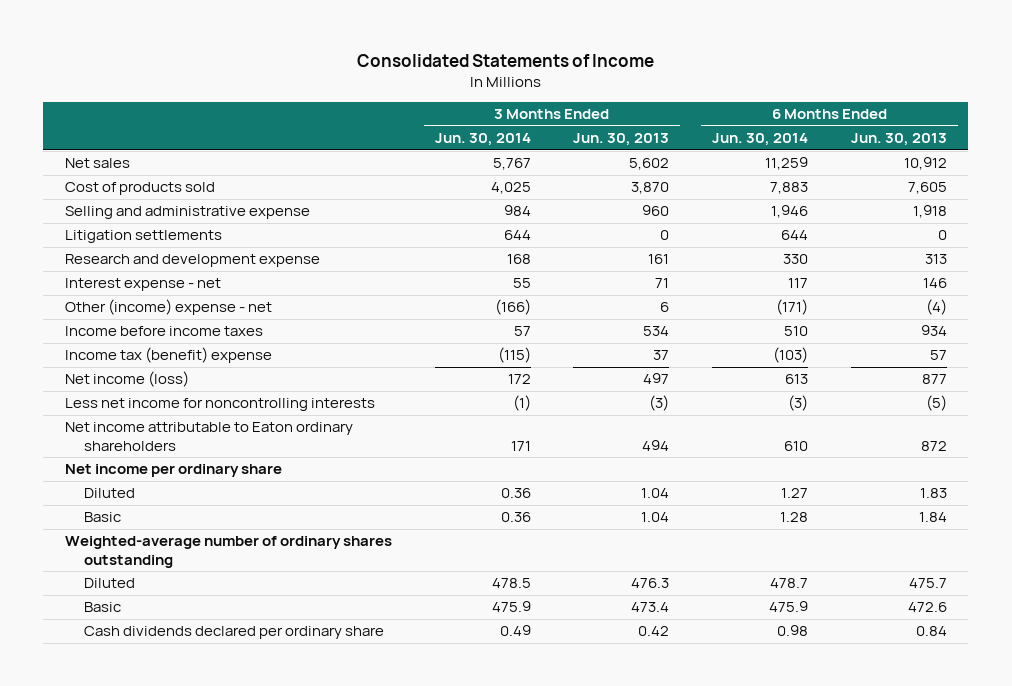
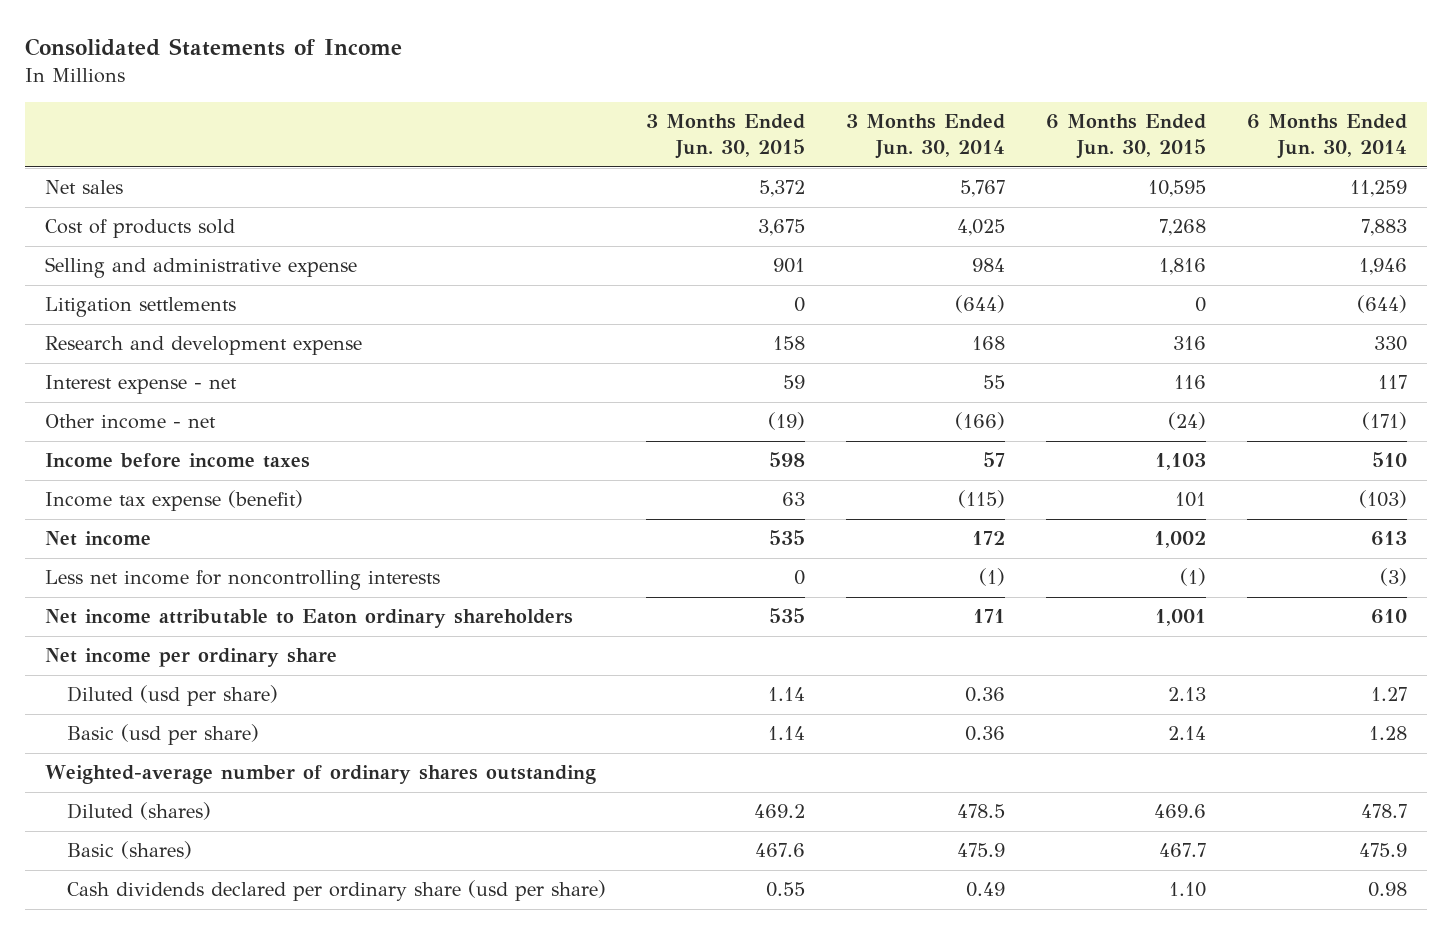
- | 3 Months Ended Jun. 30, 2014 | 3 Months Ended Jun. 30, 2013 | 6 Months Ended Jun. 30, 2014 | 6 Months Ended Jun. 30, 2013
+ | 3 Months Ended Jun. 30, 2015 | 3 Months Ended Jun. 30, 2014 | 6 Months Ended Jun. 30, 2015 | 6 Months Ended Jun. 30, 2014
- Litigation settlements | 644 | 0 | 644 | 0
+ Litigation settlements | 0 | (644) | 0 | (644)
- Other (income) expense - net | (166) | 6 | (171) | (4)
+ Other income - net | (19) | (166) | (24) | (171)
- Income tax (benefit) expense | (115) | 37 | (103) | 57
- Net income (loss) | 172 | 497 | 613 | 877
+ Income tax expense (benefit) | 63 | (115) | 101 | (103)
+ Net income | 535 | 172 | 1,002 | 613
- Diluted | 0.36 | 1.04 | 1.27 | 1.83
- Basic | 0.36 | 1.04 | 1.28 | 1.84
+ Diluted (usd per share) | 1.14 | 0.36 | 2.13 | 1.27
+ Basic (usd per share) | 1.14 | 0.36 | 2.14 | 1.28
- Diluted | 478.5 | 476.3 | 478.7 | 475.7
- Basic | 475.9 | 473.4 | 475.9 | 472.6
- Cash dividends declared per ordinary share | 0.49 | 0.42 | 0.98 | 0.84
+ Diluted (shares) | 469.2 | 478.5 | 469.6 | 478.7
+ Basic (shares) | 467.6 | 475.9 | 467.7 | 475.9
+ Cash dividends declared per ordinary share (usd per share) | 0.55 | 0.49 | 1.10 | 0.98

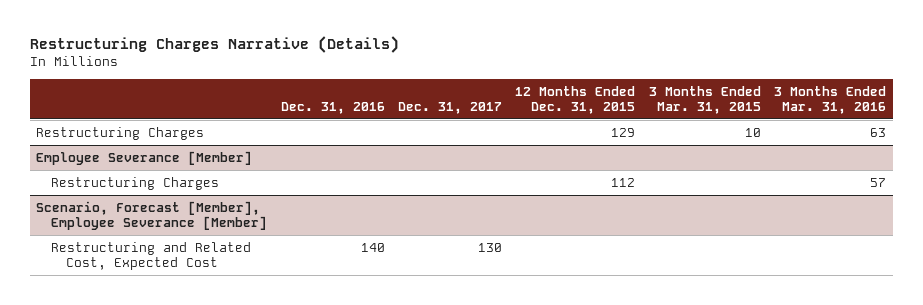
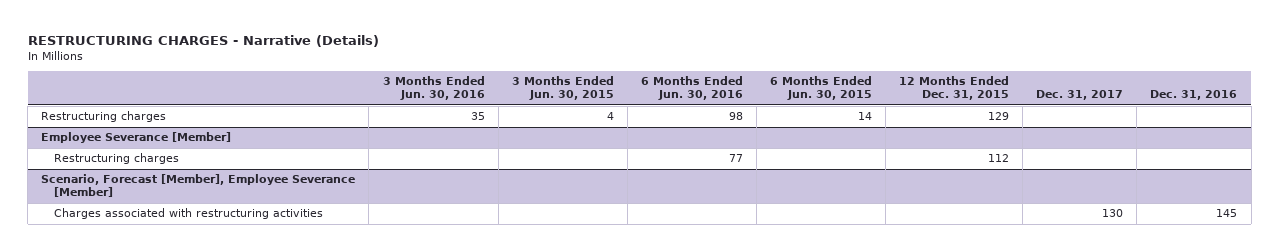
- Restructuring Charges Narrative (Details)
+ RESTRUCTURING CHARGES - Narrative (Details)
- | Dec. 31, 2016 | Dec. 31, 2017 | 12 Months Ended Dec. 31, 2015 | 3 Months Ended Mar. 31, 2015 | 3 Months Ended Mar. 31, 2016
+ | 3 Months Ended Jun. 30, 2016 | 3 Months Ended Jun. 30, 2015 | 6 Months Ended Jun. 30, 2016 | 6 Months Ended Jun. 30, 2015 | 12 Months Ended Dec. 31, 2015 | Dec. 31, 2017 | Dec. 31, 2016
- Restructuring Charges | | | 129 | 10 | 63
+ Restructuring charges | 35 | 4 | 98 | 14 | 129 | |
@ Employee Severance [Member]
- Restructuring Charges | | | 112 | | 57
+ Restructuring charges | | | 77 | | 112 | |
@ Scenario, Forecast [Member], Employee Severance [Member]
- Restructuring and Related Cost, Expected Cost | 140 | 130 | | |
+ Charges associated with restructuring activities | | | | | | 130 | 145

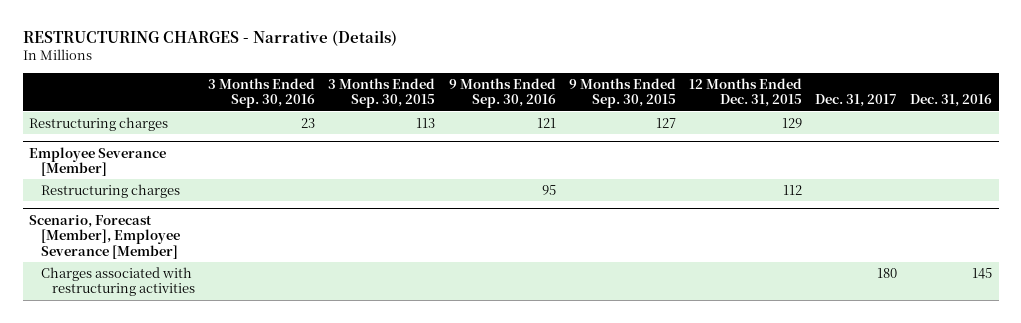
- | 3 Months Ended Jun. 30, 2016 | 3 Months Ended Jun. 30, 2015 | 6 Months Ended Jun. 30, 2016 | 6 Months Ended Jun. 30, 2015 | 12 Months Ended Dec. 31, 2015 | Dec. 31, 2017 | Dec. 31, 2016
+ | 3 Months Ended Sep. 30, 2016 | 3 Months Ended Sep. 30, 2015 | 9 Months Ended Sep. 30, 2016 | 9 Months Ended Sep. 30, 2015 | 12 Months Ended Dec. 31, 2015 | Dec. 31, 2017 | Dec. 31, 2016
@ Scenario, Forecast [Member], Employee Severance [Member]
- Charges associated with restructuring activities | | | | | | 130 | 145
+ Charges associated with restructuring activities | | | | | | 180 | 145

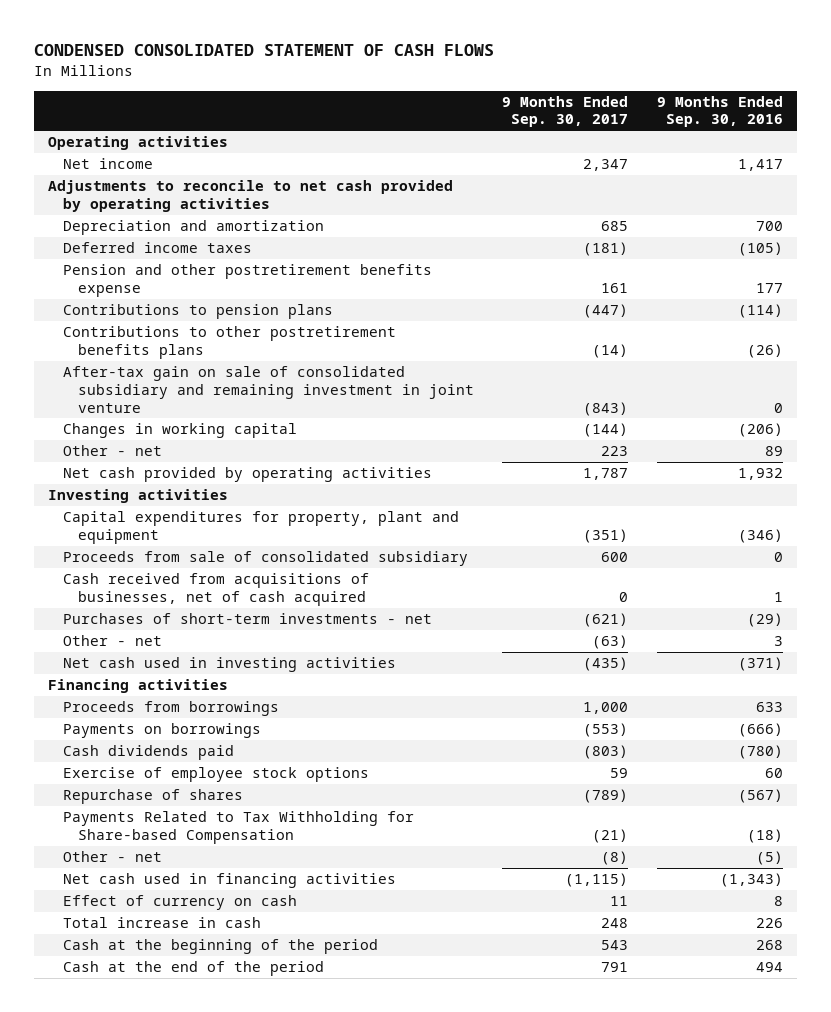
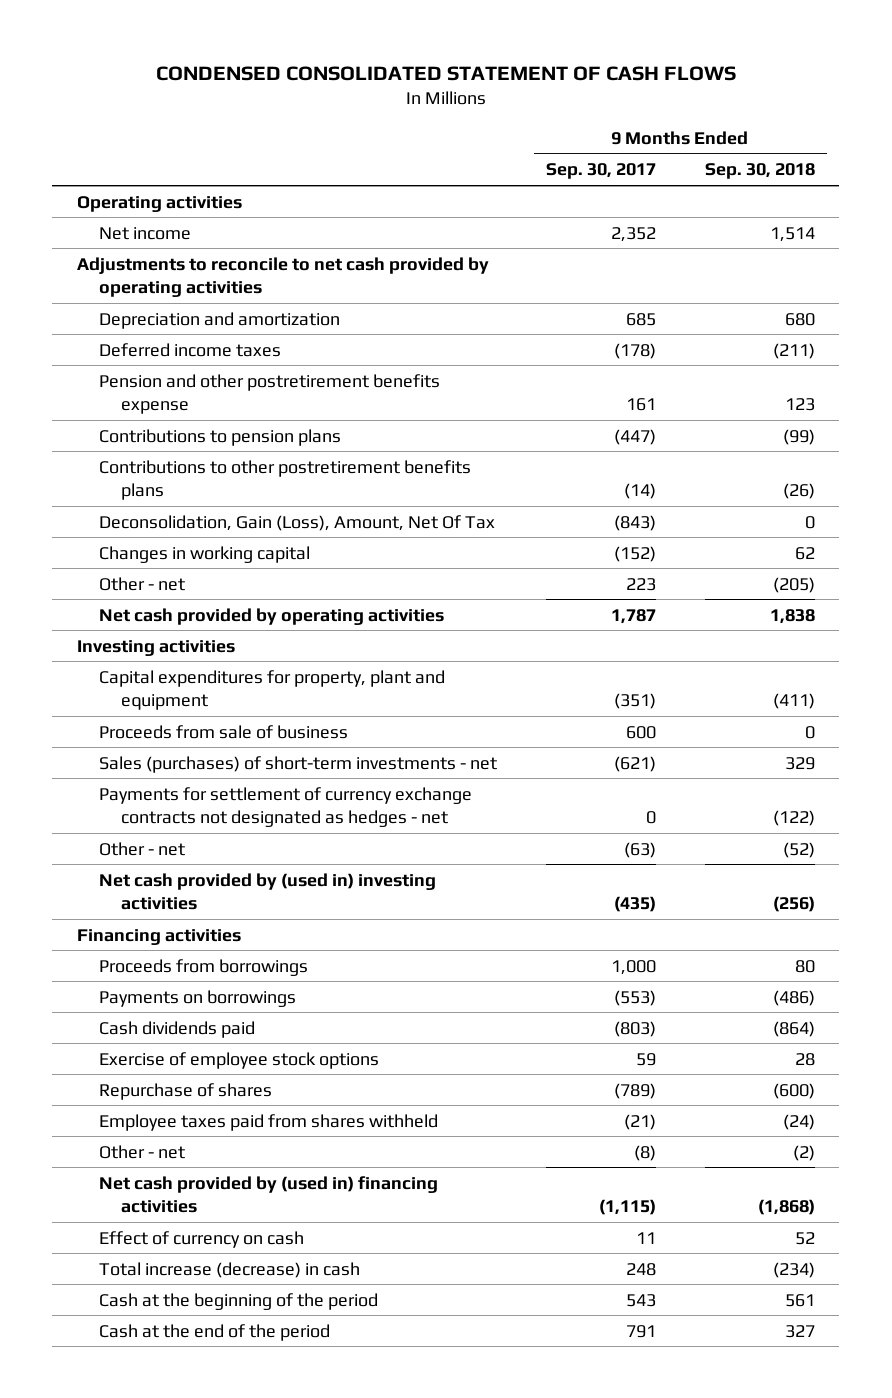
- | 9 Months Ended Sep. 30, 2017 | 9 Months Ended Sep. 30, 2016
+ | 9 Months Ended Sep. 30, 2017 | 9 Months Ended Sep. 30, 2018
- Net income | 2,347 | 1,417
+ Net income | 2,352 | 1,514
- Deferred income taxes | (181) | (105)
+ Deferred income taxes | (178) | (211)
- After-tax gain on sale of consolidated subsidiary and remaining investment in joint venture | (843) | 0
- Changes in working capital | (144) | (206)
+ Deconsolidation, Gain (Loss), Amount, Net Of Tax | (843) | 0
+ Changes in working capital | (152) | 62
- Proceeds from sale of consolidated subsidiary | 600 | 0
- Cash received from acquisitions of businesses, net of cash acquired | 0 | 1
- Purchases of short-term investments - net | (621) | (29)
+ Proceeds from sale of business | 600 | 0
+ Sales (purchases) of short-term investments - net | (621) | 329
+ Payments for settlement of currency exchange contracts not designated as hedges - net | 0 | (122)
- Net cash used in investing activities | (435) | (371)
+ Net cash provided by (used in) investing activities | (435) | (256)
- Payments Related to Tax Withholding for Share-based Compensation | (21) | (18)
+ Employee taxes paid from shares withheld | (21) | (24)
- Net cash used in financing activities | (1,115) | (1,343)
+ Net cash provided by (used in) financing activities | (1,115) | (1,868)
- Total increase in cash | 248 | 226
+ Total increase (decrease) in cash | 248 | (234)

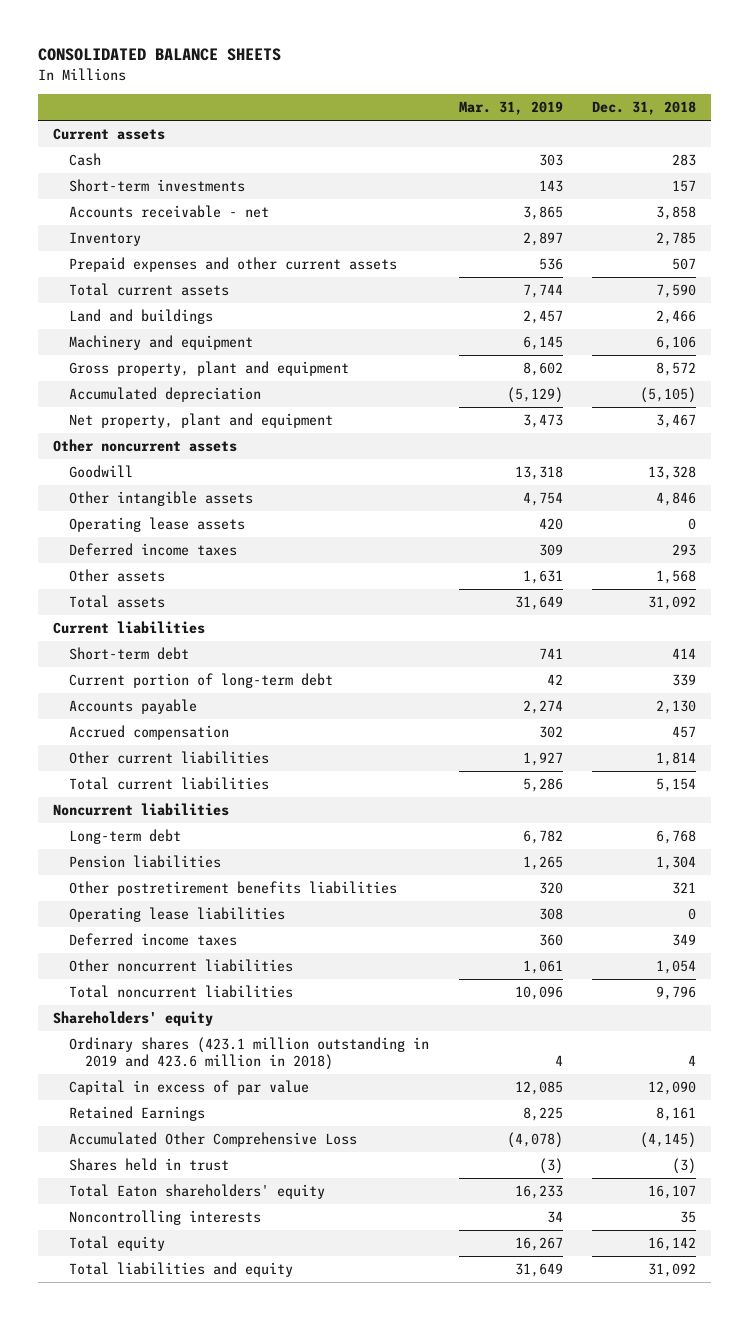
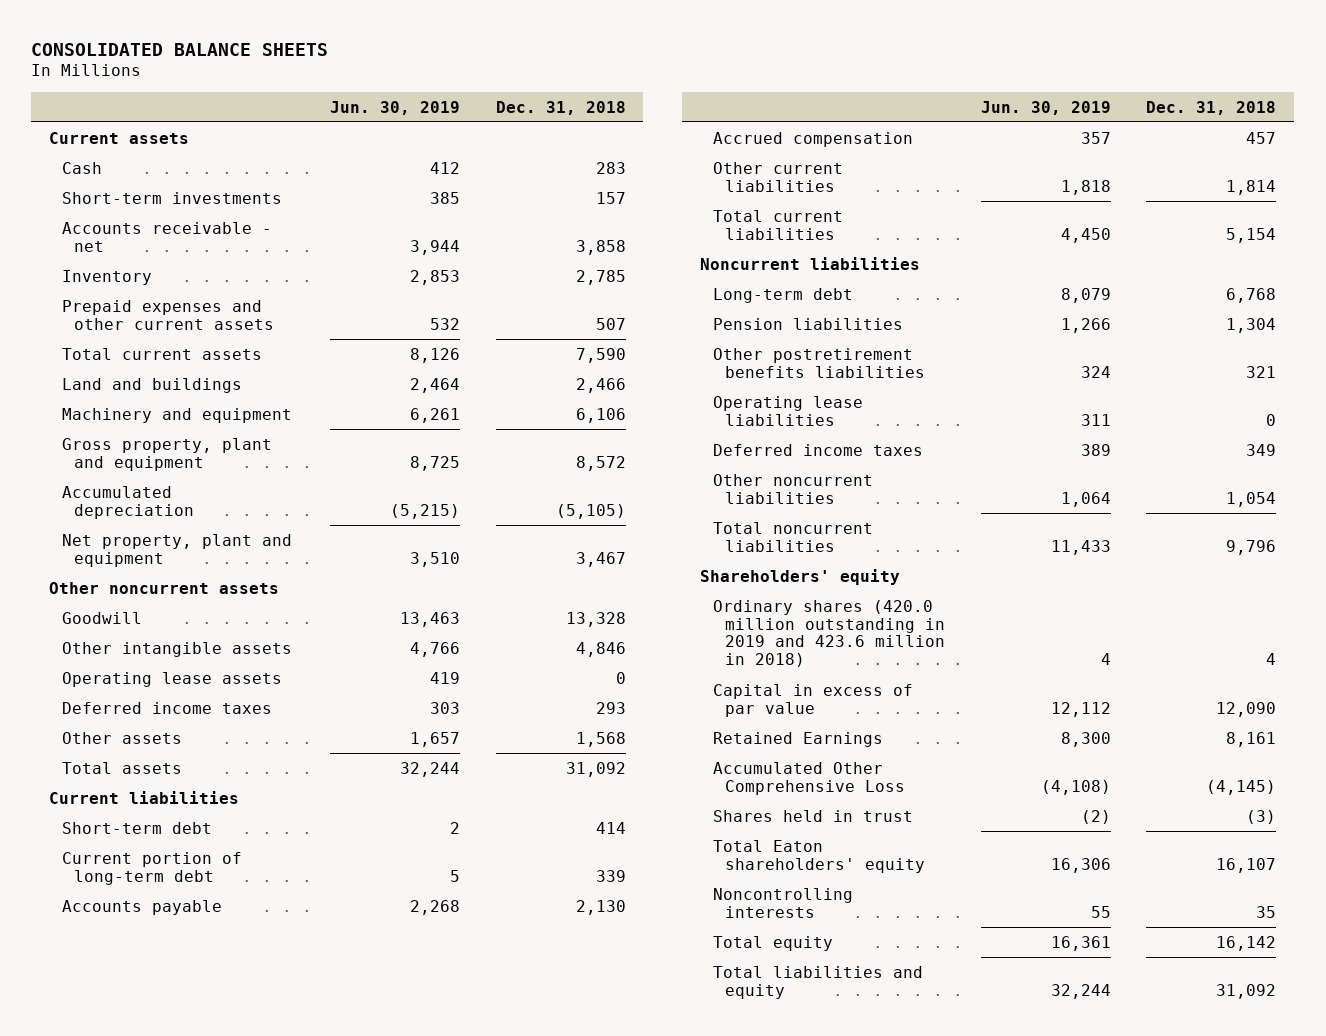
- | Mar. 31, 2019 | Dec. 31, 2018
+ | Jun. 30, 2019 | Dec. 31, 2018
- Ordinary shares (423.1 million outstanding in 2019 and 423.6 million in 2018) | 4 | 4
+ Ordinary shares (420.0 million outstanding in 2019 and 423.6 million in 2018) | 4 | 4

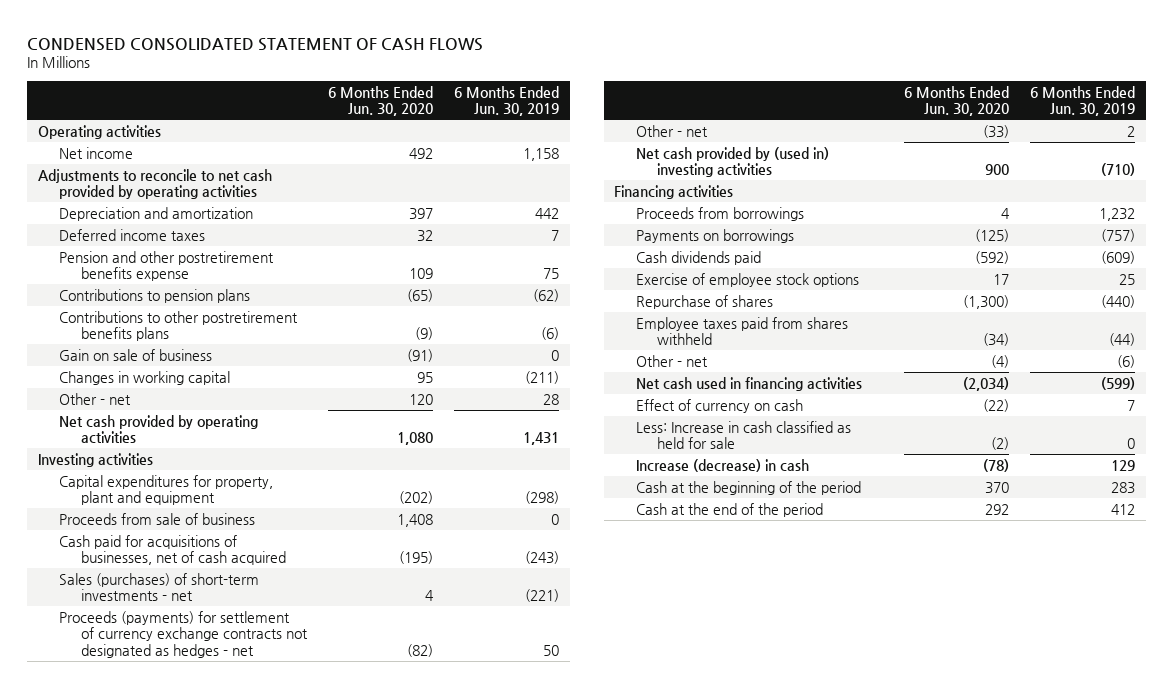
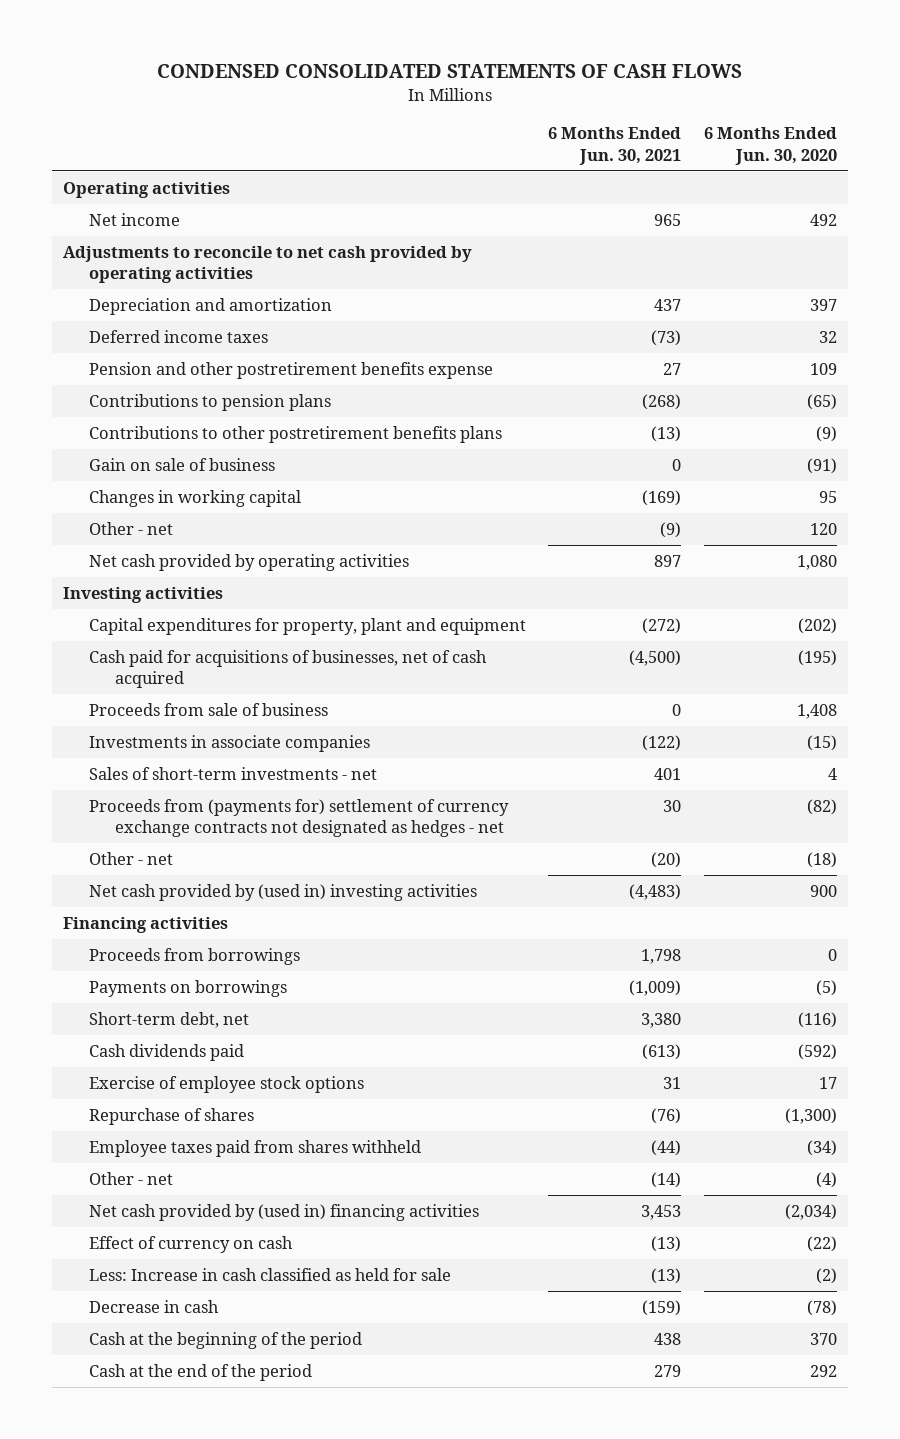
- CONDENSED CONSOLIDATED STATEMENT OF CASH FLOWS
+ CONDENSED CONSOLIDATED STATEMENTS OF CASH FLOWS
- | 6 Months Ended Jun. 30, 2020 | 6 Months Ended Jun. 30, 2019
+ | 6 Months Ended Jun. 30, 2021 | 6 Months Ended Jun. 30, 2020
- Sales (purchases) of short-term investments - net | 4 | (221)
- Proceeds (payments) for settlement of currency exchange contracts not designated as hedges - net | (82) | 50
- Other - net | (33) | 2
moved down: Proceeds from sale of business | 0 | 1,408
+ Investments in associate companies | (122) | (15)
+ Sales of short-term investments - net | 401 | 4
+ Proceeds from (payments for) settlement of currency exchange contracts not designated as hedges - net | 30 | (82)
+ Other - net | (20) | (18)
- Proceeds from borrowings | 4 | 1,232
- Payments on borrowings | (125) | (757)
+ Proceeds from borrowings | 1,798 | 0
+ Payments on borrowings | (1,009) | (5)
+ Short-term debt, net | 3,380 | (116)
- Net cash used in financing activities | (2,034) | (599)
+ Net cash provided by (used in) financing activities | 3,453 | (2,034)
- Increase (decrease) in cash | (78) | 129
+ Decrease in cash | (159) | (78)

